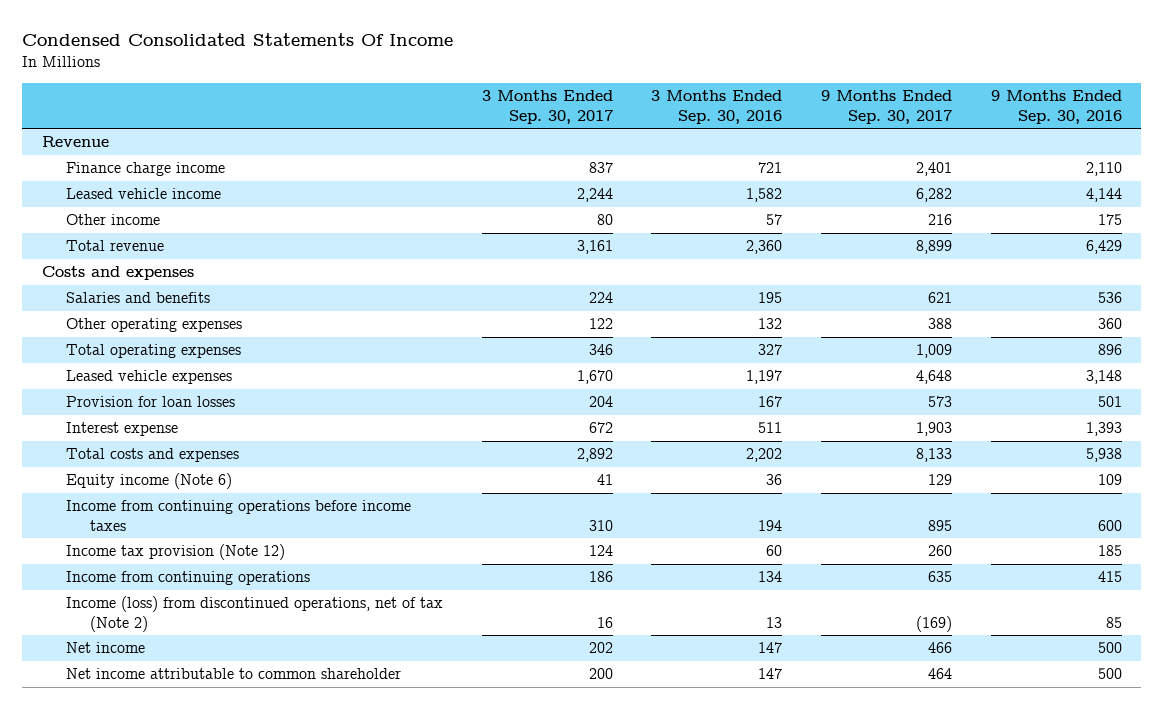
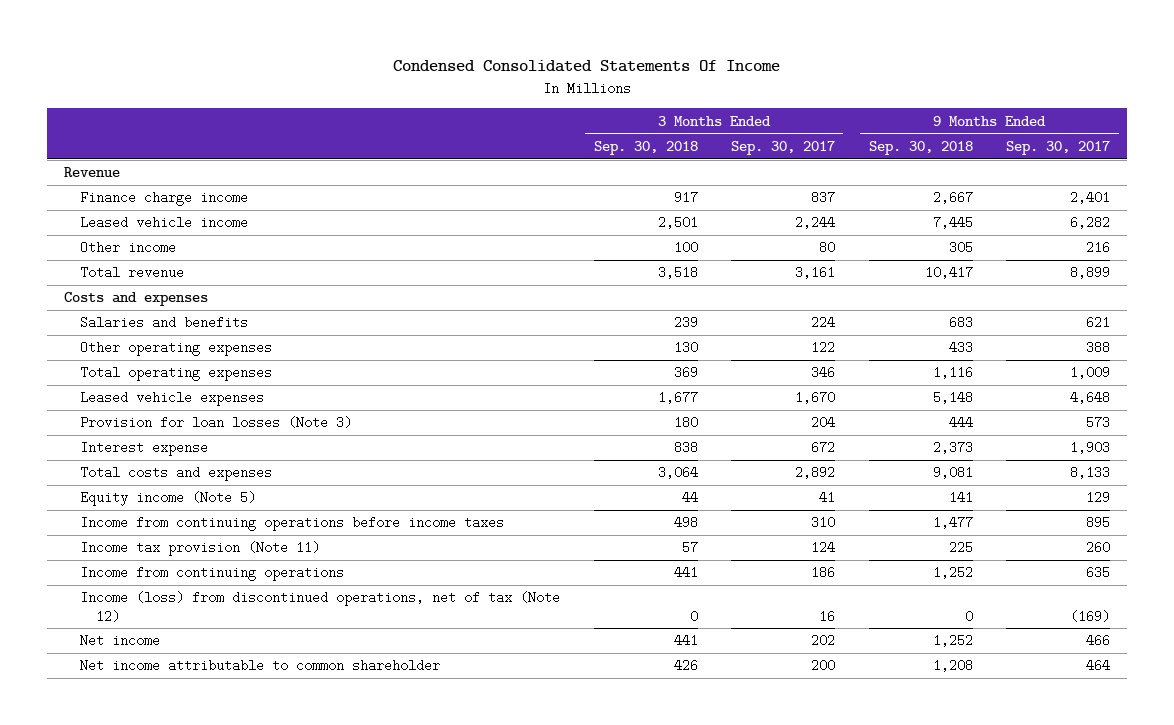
- | 3 Months Ended Sep. 30, 2017 | 3 Months Ended Sep. 30, 2016 | 9 Months Ended Sep. 30, 2017 | 9 Months Ended Sep. 30, 2016
+ | 3 Months Ended Sep. 30, 2018 | 3 Months Ended Sep. 30, 2017 | 9 Months Ended Sep. 30, 2018 | 9 Months Ended Sep. 30, 2017
- Provision for loan losses | 204 | 167 | 573 | 501
+ Provision for loan losses (Note 3) | 180 | 204 | 444 | 573
- Equity income (Note 6) | 41 | 36 | 129 | 109
+ Equity income (Note 5) | 44 | 41 | 141 | 129
- Income tax provision (Note 12) | 124 | 60 | 260 | 185
+ Income tax provision (Note 11) | 57 | 124 | 225 | 260
- Income (loss) from discontinued operations, net of tax (Note 2) | 16 | 13 | (169) | 85
+ Income (loss) from discontinued operations, net of tax (Note 12) | 0 | 16 | 0 | (169)

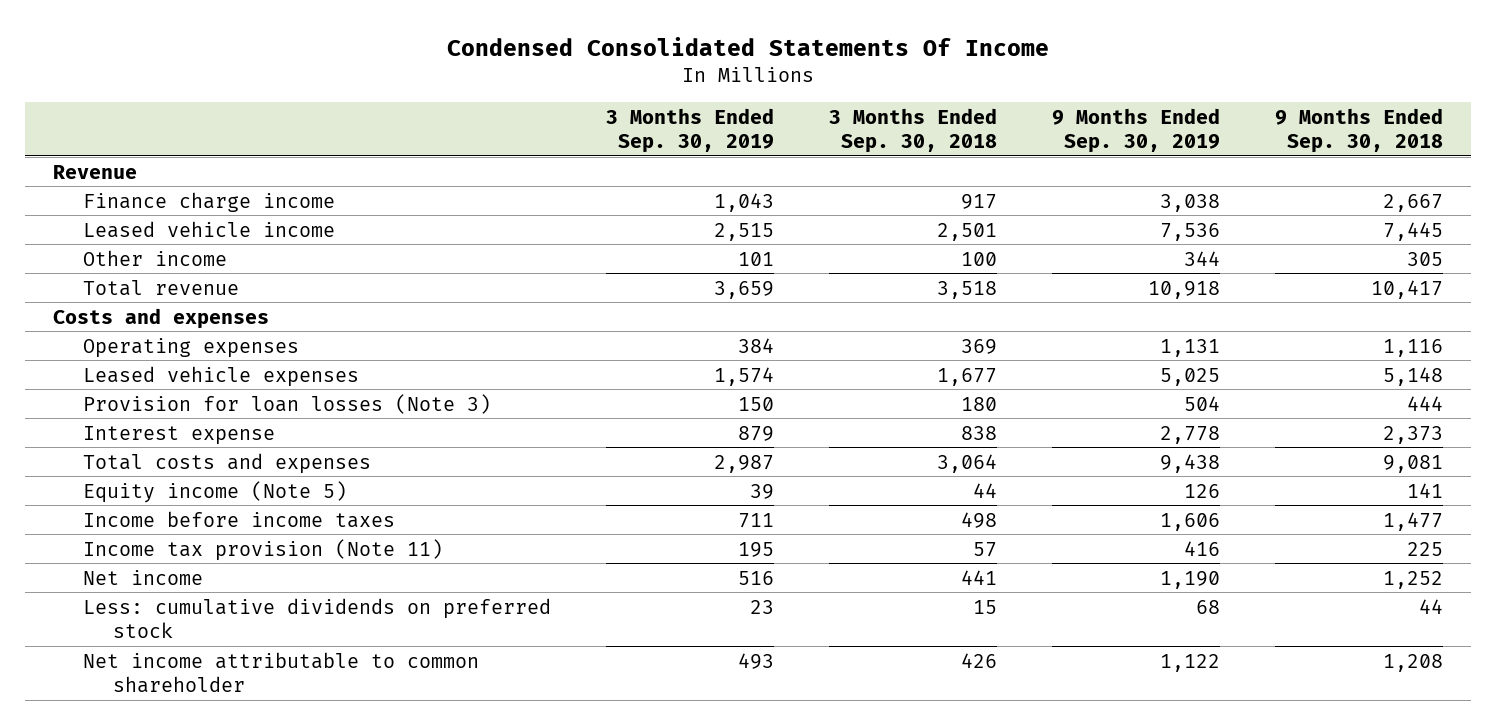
- | 3 Months Ended Sep. 30, 2018 | 3 Months Ended Sep. 30, 2017 | 9 Months Ended Sep. 30, 2018 | 9 Months Ended Sep. 30, 2017
+ | 3 Months Ended Sep. 30, 2019 | 3 Months Ended Sep. 30, 2018 | 9 Months Ended Sep. 30, 2019 | 9 Months Ended Sep. 30, 2018
- Salaries and benefits | 239 | 224 | 683 | 621
- Other operating expenses | 130 | 122 | 433 | 388
- Total operating expenses | 369 | 346 | 1,116 | 1,009
+ Operating expenses | 384 | 369 | 1,131 | 1,116
- Income from continuing operations before income taxes | 498 | 310 | 1,477 | 895
+ Income before income taxes | 711 | 498 | 1,606 | 1,477
- Income from continuing operations | 441 | 186 | 1,252 | 635
- Income (loss) from discontinued operations, net of tax (Note 12) | 0 | 16 | 0 | (169)
+ Less: cumulative dividends on preferred stock | 23 | 15 | 68 | 44

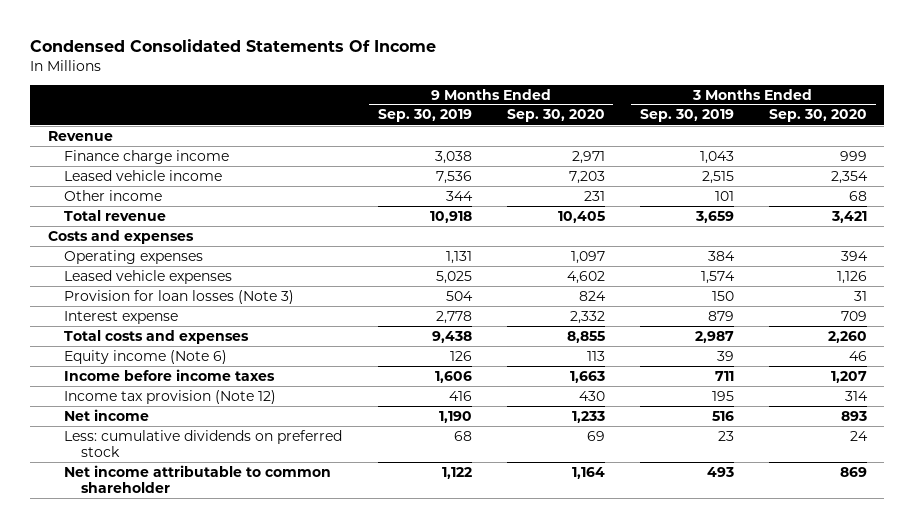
- | 3 Months Ended Sep. 30, 2019 | 3 Months Ended Sep. 30, 2018 | 9 Months Ended Sep. 30, 2019 | 9 Months Ended Sep. 30, 2018
+ | 9 Months Ended Sep. 30, 2019 | 9 Months Ended Sep. 30, 2020 | 3 Months Ended Sep. 30, 2019 | 3 Months Ended Sep. 30, 2020
- Equity income (Note 5) | 39 | 44 | 126 | 141
+ Equity income (Note 6) | 126 | 113 | 39 | 46
- Income tax provision (Note 11) | 195 | 57 | 416 | 225
+ Income tax provision (Note 12) | 416 | 430 | 195 | 314

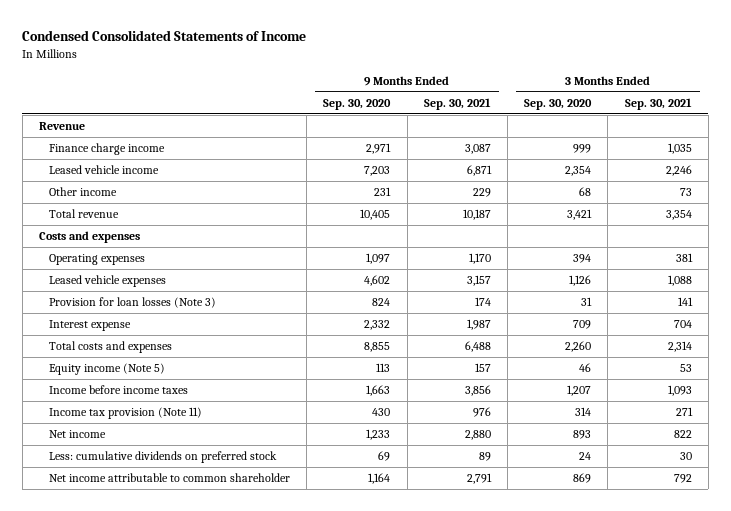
- Condensed Consolidated Statements Of Income
+ Condensed Consolidated Statements of Income
- | 9 Months Ended Sep. 30, 2019 | 9 Months Ended Sep. 30, 2020 | 3 Months Ended Sep. 30, 2019 | 3 Months Ended Sep. 30, 2020
+ | 9 Months Ended Sep. 30, 2020 | 9 Months Ended Sep. 30, 2021 | 3 Months Ended Sep. 30, 2020 | 3 Months Ended Sep. 30, 2021
- Equity income (Note 6) | 126 | 113 | 39 | 46
+ Equity income (Note 5) | 113 | 157 | 46 | 53
- Income tax provision (Note 12) | 416 | 430 | 195 | 314
+ Income tax provision (Note 11) | 430 | 976 | 314 | 271

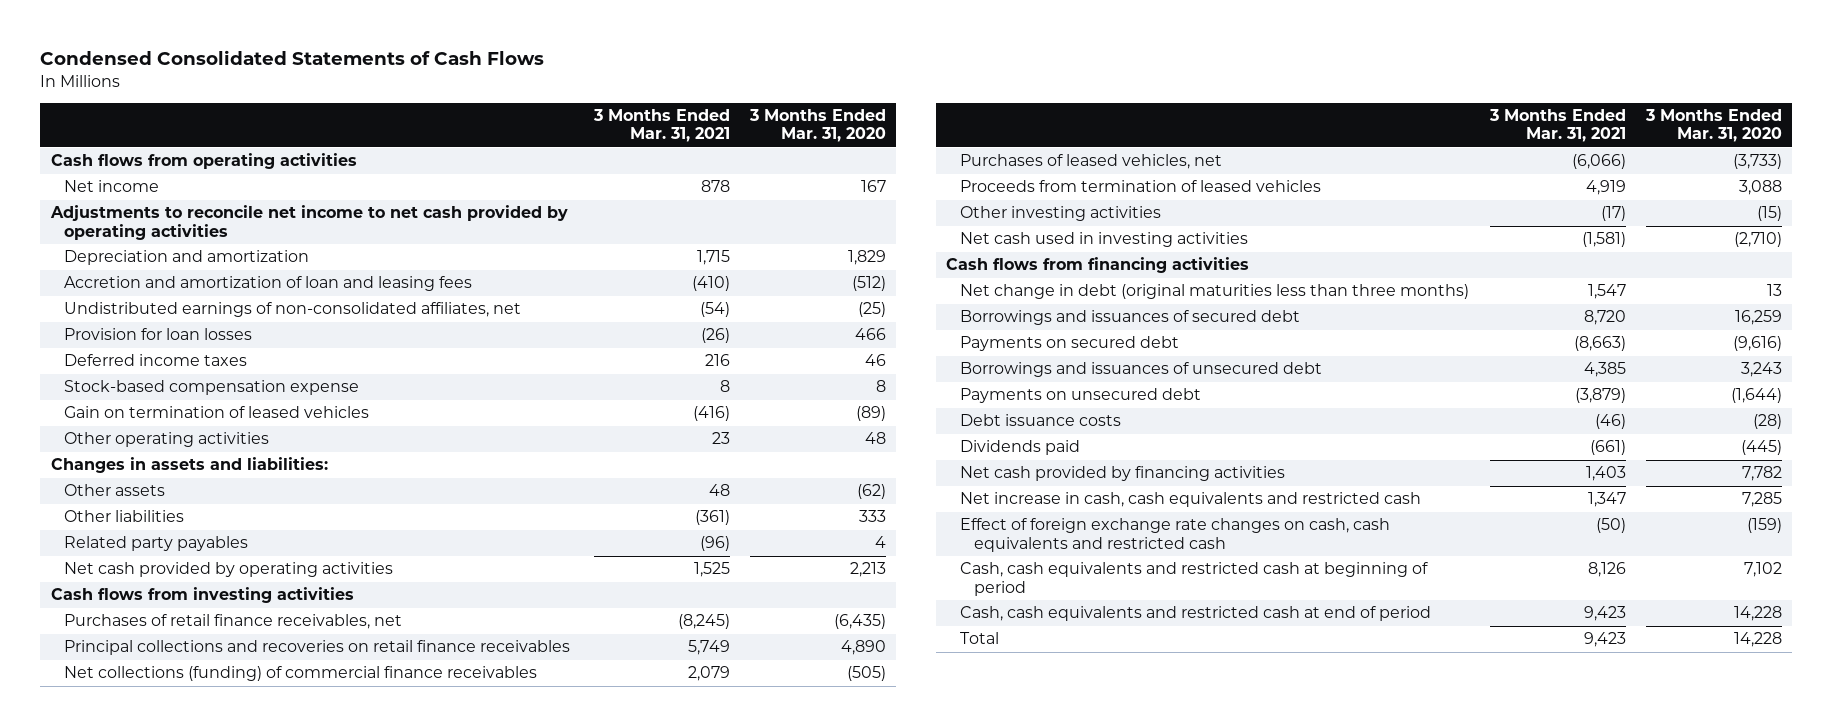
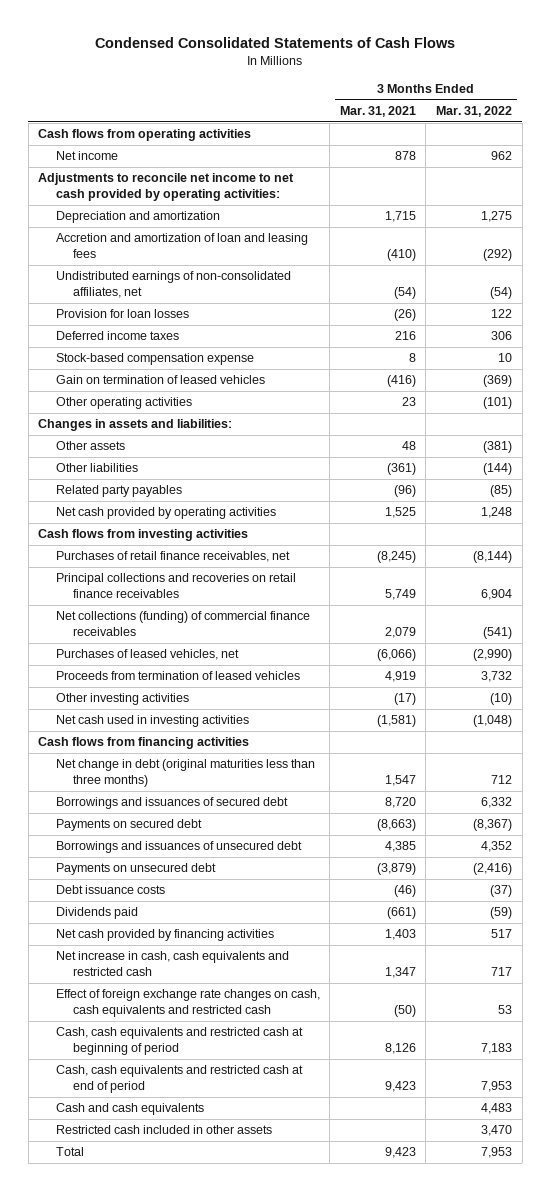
- | 3 Months Ended Mar. 31, 2021 | 3 Months Ended Mar. 31, 2020
+ | 3 Months Ended Mar. 31, 2021 | 3 Months Ended Mar. 31, 2022
- Adjustments to reconcile net income to net cash provided by operating activities
+ Adjustments to reconcile net income to net cash provided by operating activities:
+ Cash and cash equivalents | | 4,483
+ Restricted cash included in other assets | | 3,470

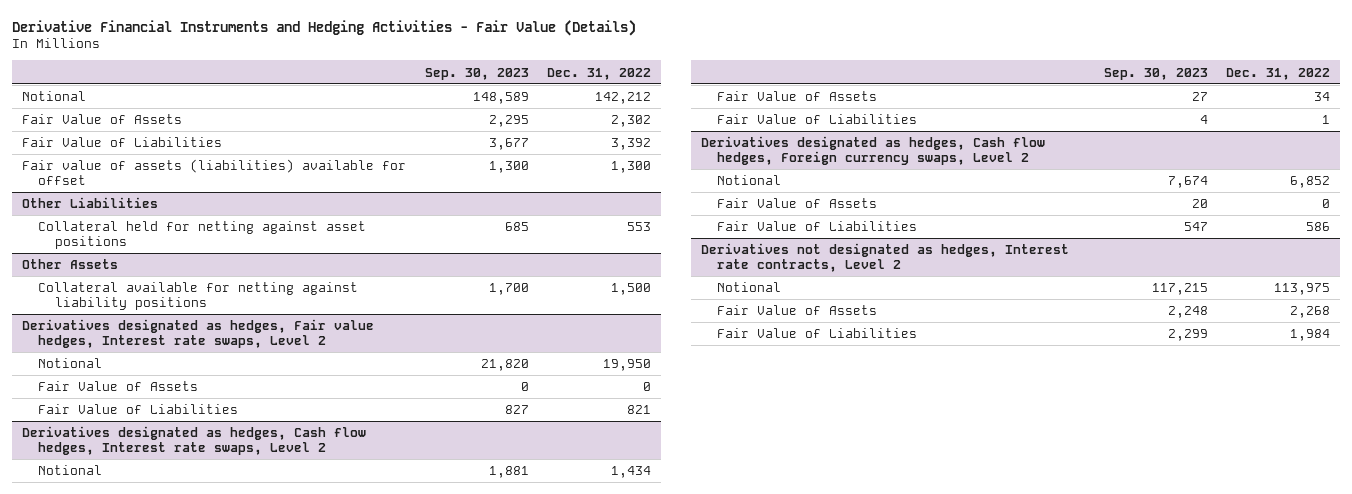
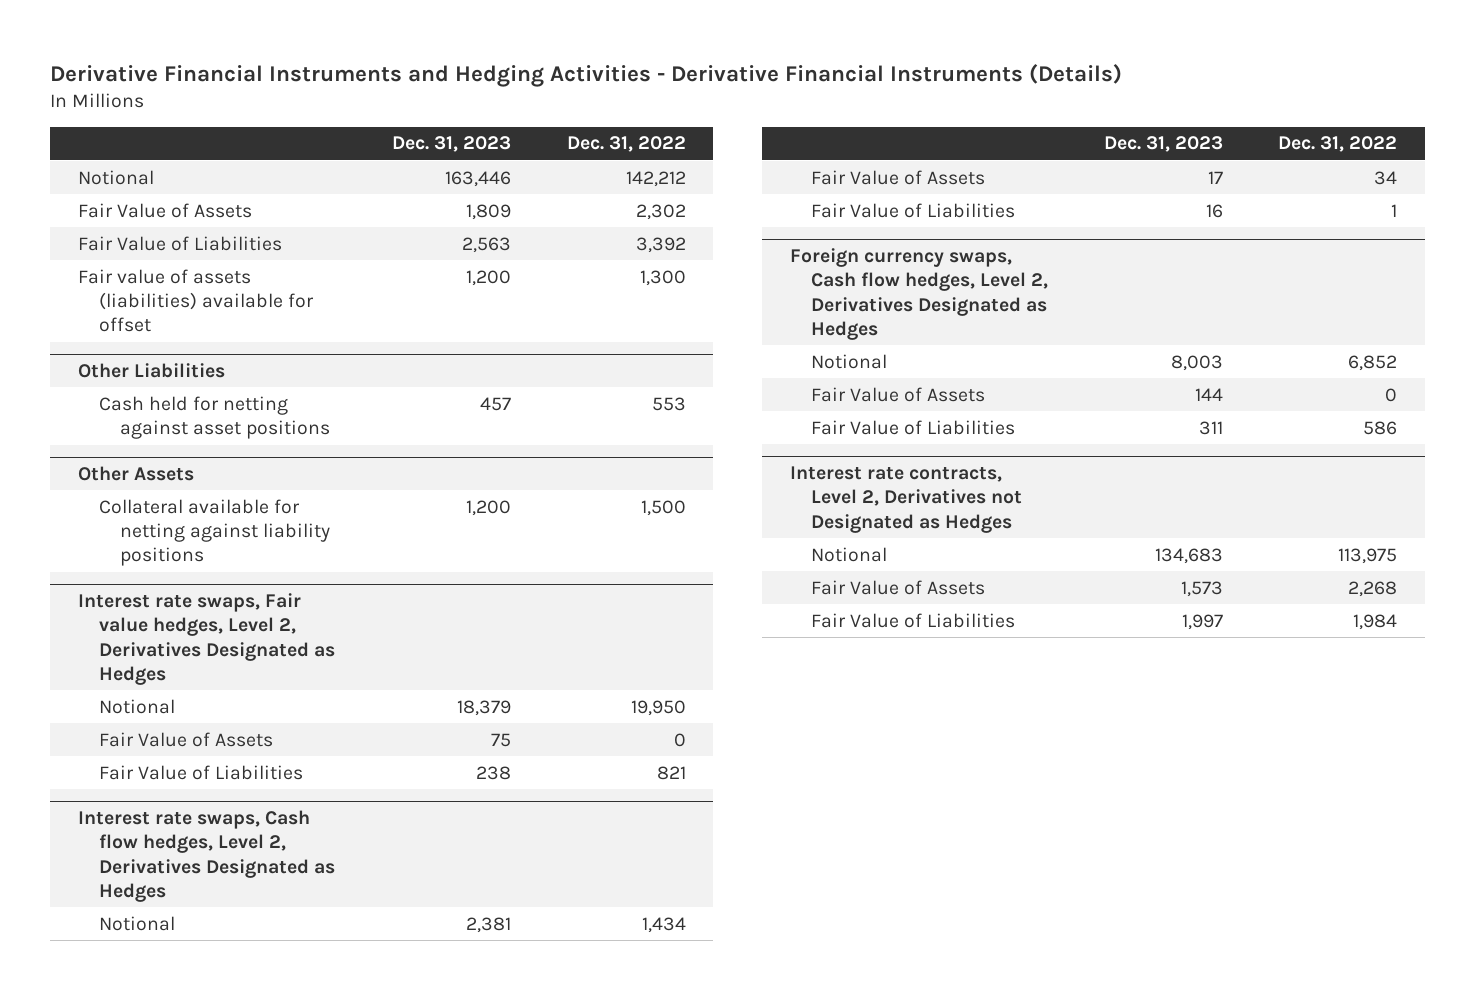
- Derivative Financial Instruments and Hedging Activities - Fair Value (Details)
+ Derivative Financial Instruments and Hedging Activities - Derivative Financial Instruments (Details)
- | Sep. 30, 2023 | Dec. 31, 2022
+ | Dec. 31, 2023 | Dec. 31, 2022
@ Other Liabilities
- Collateral held for netting against asset positions | 685 | 553
+ Cash held for netting against asset positions | 457 | 553
- Derivatives designated as hedges, Fair value hedges, Interest rate swaps, Level 2
+ Interest rate swaps, Fair value hedges, Level 2, Derivatives Designated as Hedges
- Derivatives designated as hedges, Cash flow hedges, Interest rate swaps, Level 2
+ Interest rate swaps, Cash flow hedges, Level 2, Derivatives Designated as Hedges
- Derivatives designated as hedges, Cash flow hedges, Foreign currency swaps, Level 2
+ Foreign currency swaps, Cash flow hedges, Level 2, Derivatives Designated as Hedges
- Derivatives not designated as hedges, Interest rate contracts, Level 2
+ Interest rate contracts, Level 2, Derivatives not Designated as Hedges

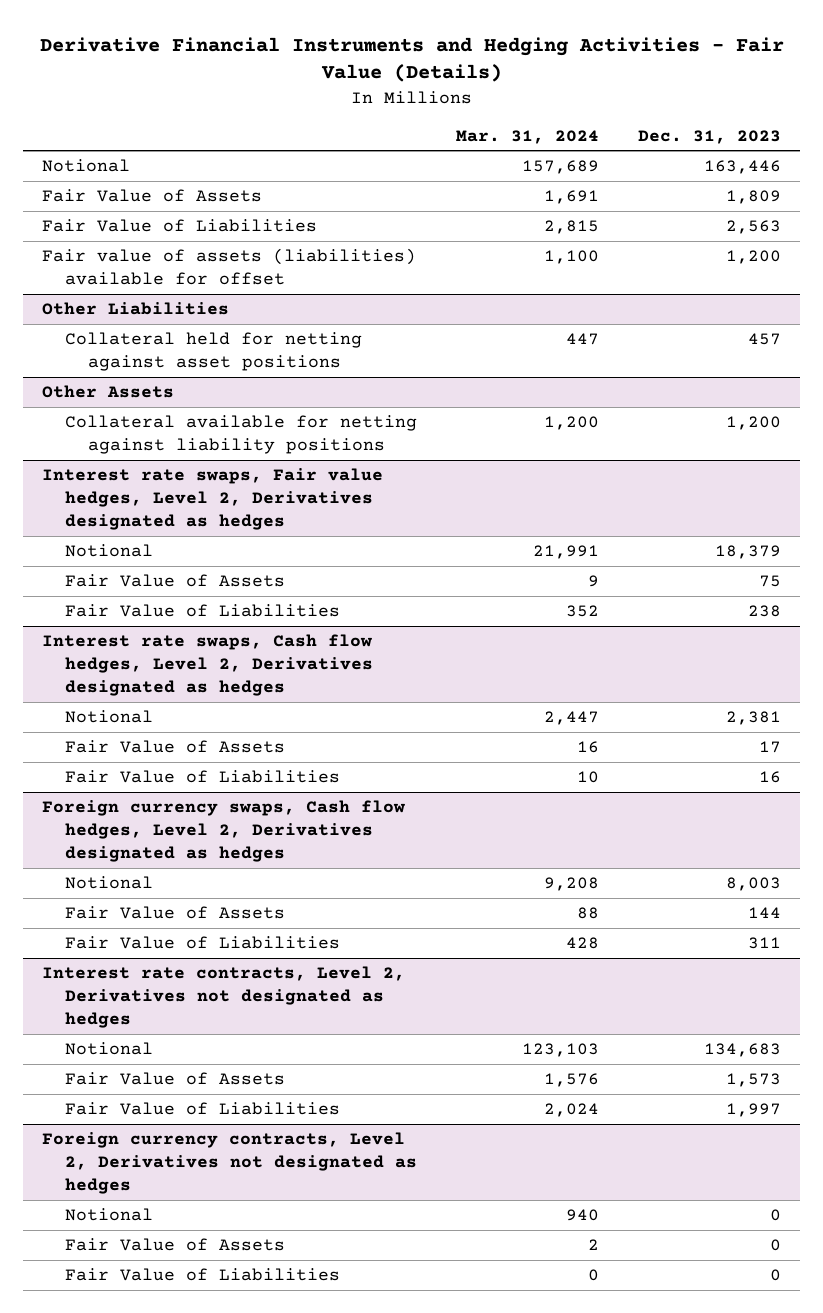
- Derivative Financial Instruments and Hedging Activities - Derivative Financial Instruments (Details)
+ Derivative Financial Instruments and Hedging Activities - Fair Value (Details)
- | Dec. 31, 2023 | Dec. 31, 2022
+ | Mar. 31, 2024 | Dec. 31, 2023
@ Other Liabilities
- Cash held for netting against asset positions | 457 | 553
+ Collateral held for netting against asset positions | 447 | 457
- Interest rate swaps, Fair value hedges, Level 2, Derivatives Designated as Hedges
+ Interest rate swaps, Fair value hedges, Level 2, Derivatives designated as hedges
- Interest rate swaps, Cash flow hedges, Level 2, Derivatives Designated as Hedges
+ Interest rate swaps, Cash flow hedges, Level 2, Derivatives designated as hedges
- Foreign currency swaps, Cash flow hedges, Level 2, Derivatives Designated as Hedges
+ Foreign currency swaps, Cash flow hedges, Level 2, Derivatives designated as hedges
- Interest rate contracts, Level 2, Derivatives not Designated as Hedges
+ Interest rate contracts, Level 2, Derivatives not designated as hedges
+ Foreign currency contracts, Level 2, Derivatives not designated as hedges
+ Notional | 940 | 0
+ Fair Value of Assets | 2 | 0
+ Fair Value of Liabilities | 0 | 0

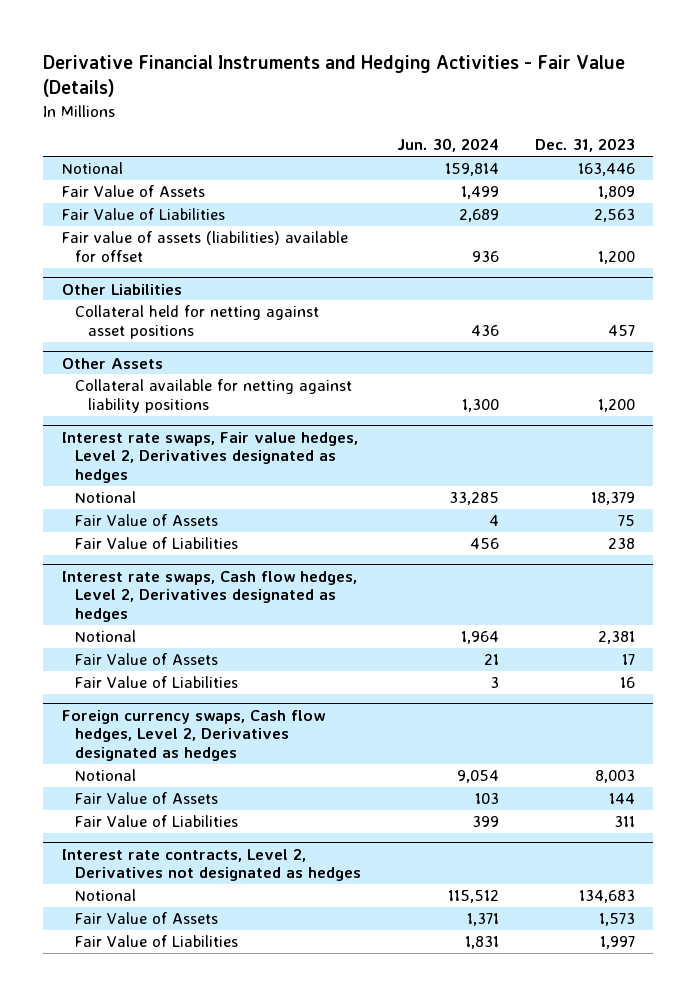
- | Mar. 31, 2024 | Dec. 31, 2023
+ | Jun. 30, 2024 | Dec. 31, 2023
- Foreign currency contracts, Level 2, Derivatives not designated as hedges
- Notional | 940 | 0
- Fair Value of Assets | 2 | 0
- Fair Value of Liabilities | 0 | 0

